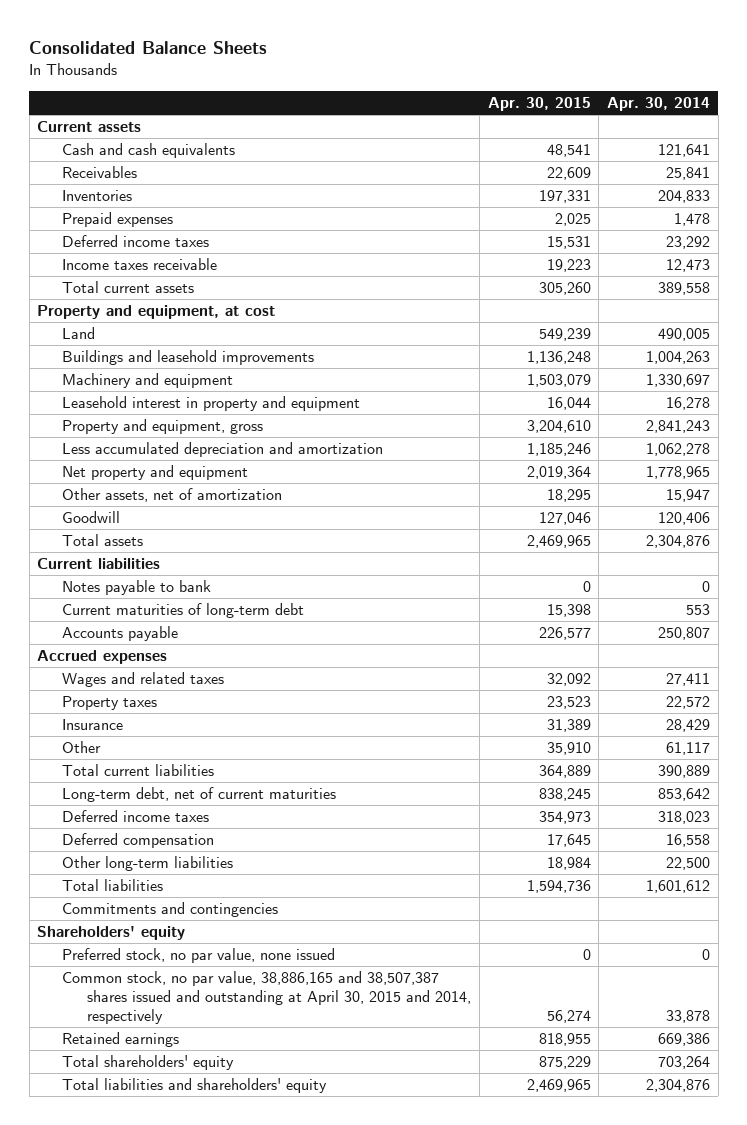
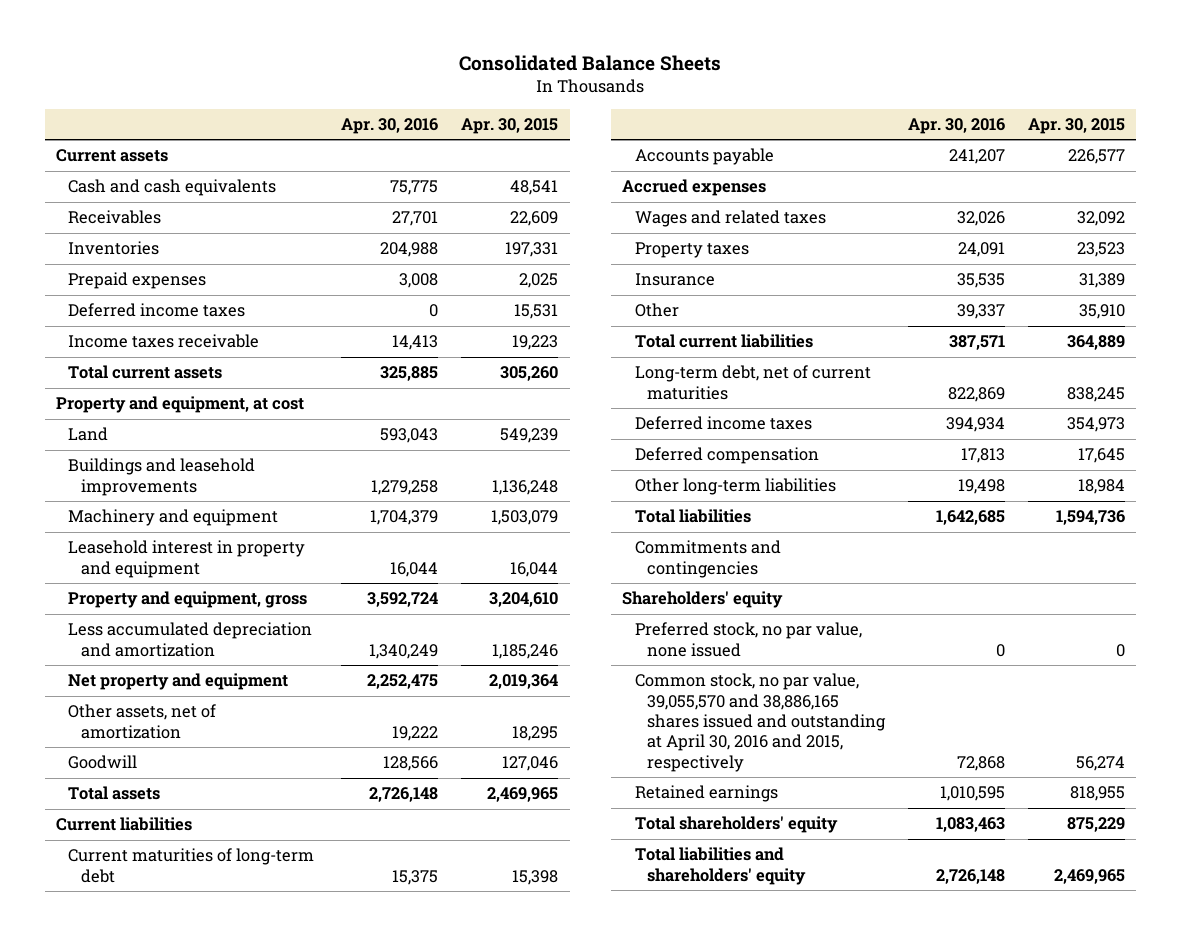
- | Apr. 30, 2015 | Apr. 30, 2014
+ | Apr. 30, 2016 | Apr. 30, 2015
- Notes payable to bank | 0 | 0
- Common stock, no par value, 38,886,165 and 38,507,387 shares issued and outstanding at April 30, 2015 and 2014, respectively | 56,274 | 33,878
+ Common stock, no par value, 39,055,570 and 38,886,165 shares issued and outstanding at April 30, 2016 and 2015, respectively | 72,868 | 56,274

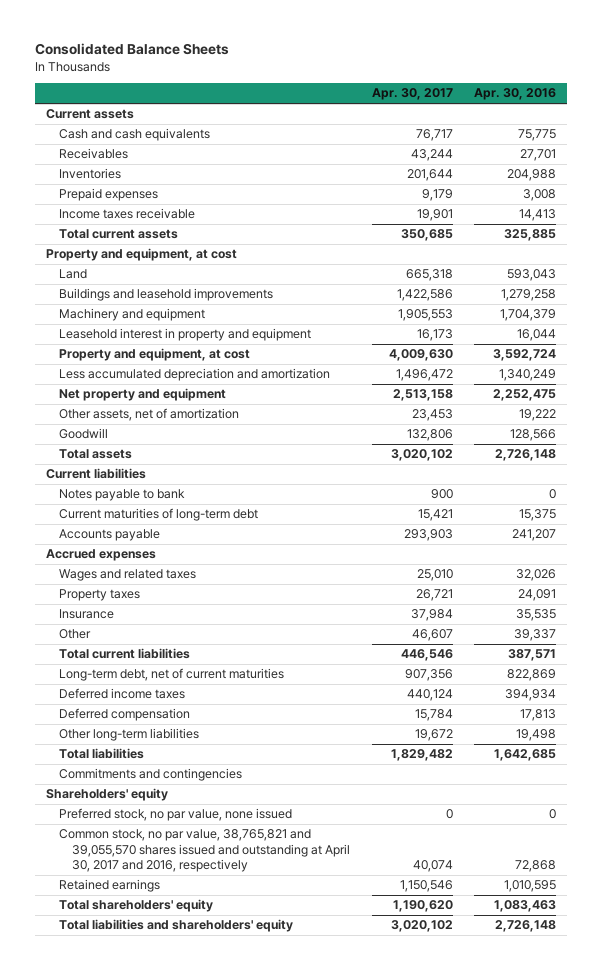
- | Apr. 30, 2016 | Apr. 30, 2015
+ | Apr. 30, 2017 | Apr. 30, 2016
- Deferred income taxes | 0 | 15,531
- Property and equipment, gross | 3,592,724 | 3,204,610
+ Property and equipment, at cost | 4,009,630 | 3,592,724
+ Notes payable to bank | 900 | 0
- Common stock, no par value, 39,055,570 and 38,886,165 shares issued and outstanding at April 30, 2016 and 2015, respectively | 72,868 | 56,274
+ Common stock, no par value, 38,765,821 and 39,055,570 shares issued and outstanding at April 30, 2017 and 2016, respectively | 40,074 | 72,868

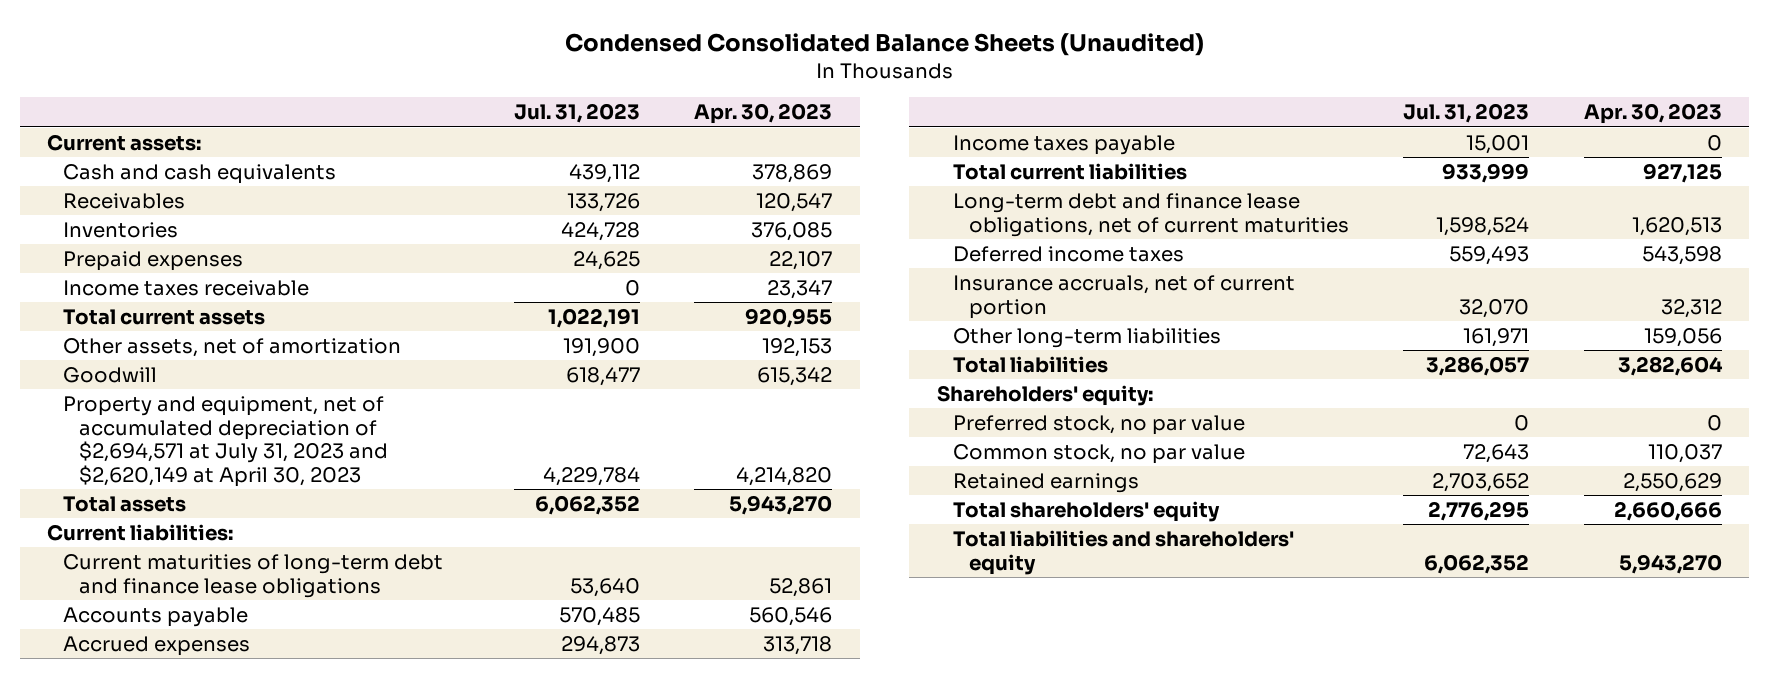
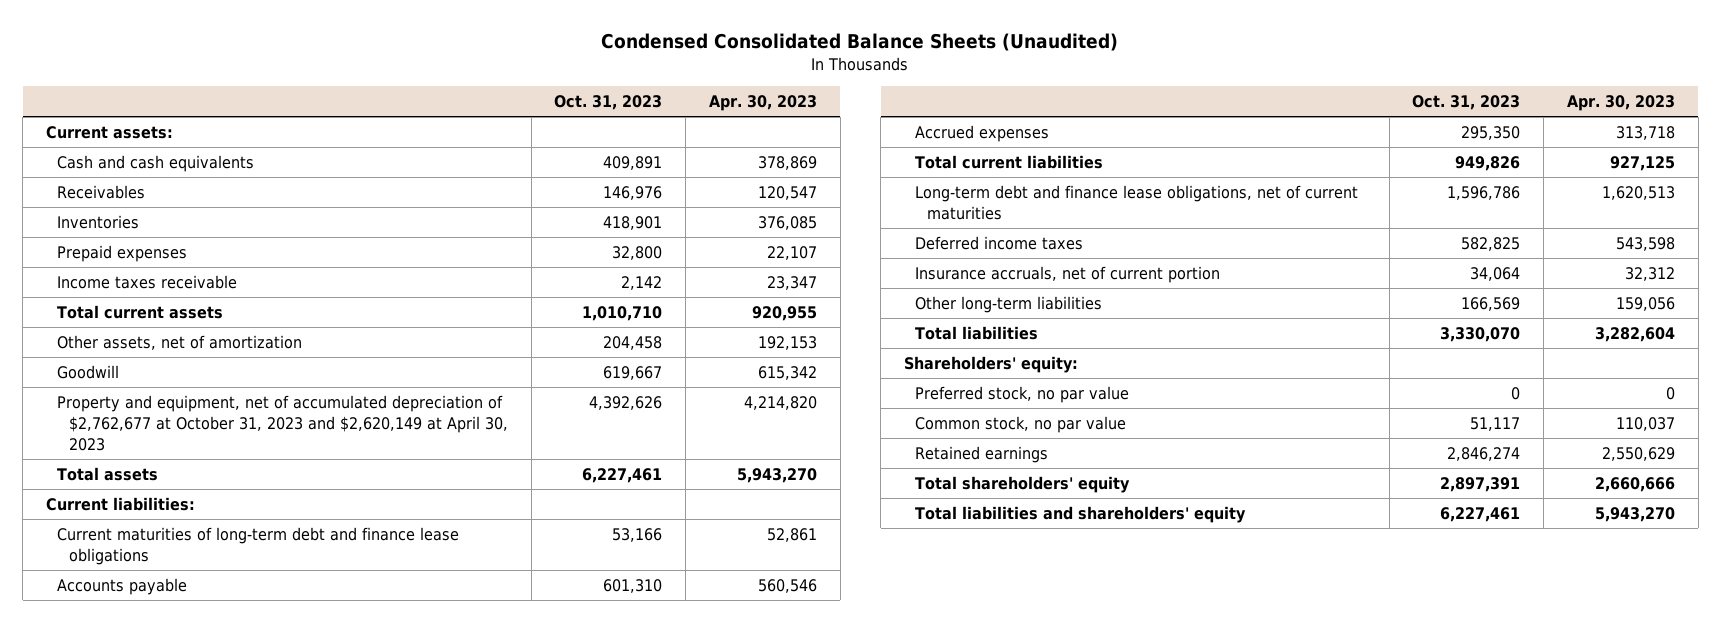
- | Jul. 31, 2023 | Apr. 30, 2023
+ | Oct. 31, 2023 | Apr. 30, 2023
- Property and equipment, net of accumulated depreciation of $2,694,571 at July 31, 2023 and $2,620,149 at April 30, 2023 | 4,229,784 | 4,214,820
+ Property and equipment, net of accumulated depreciation of $2,762,677 at October 31, 2023 and $2,620,149 at April 30, 2023 | 4,392,626 | 4,214,820
- Income taxes payable | 15,001 | 0

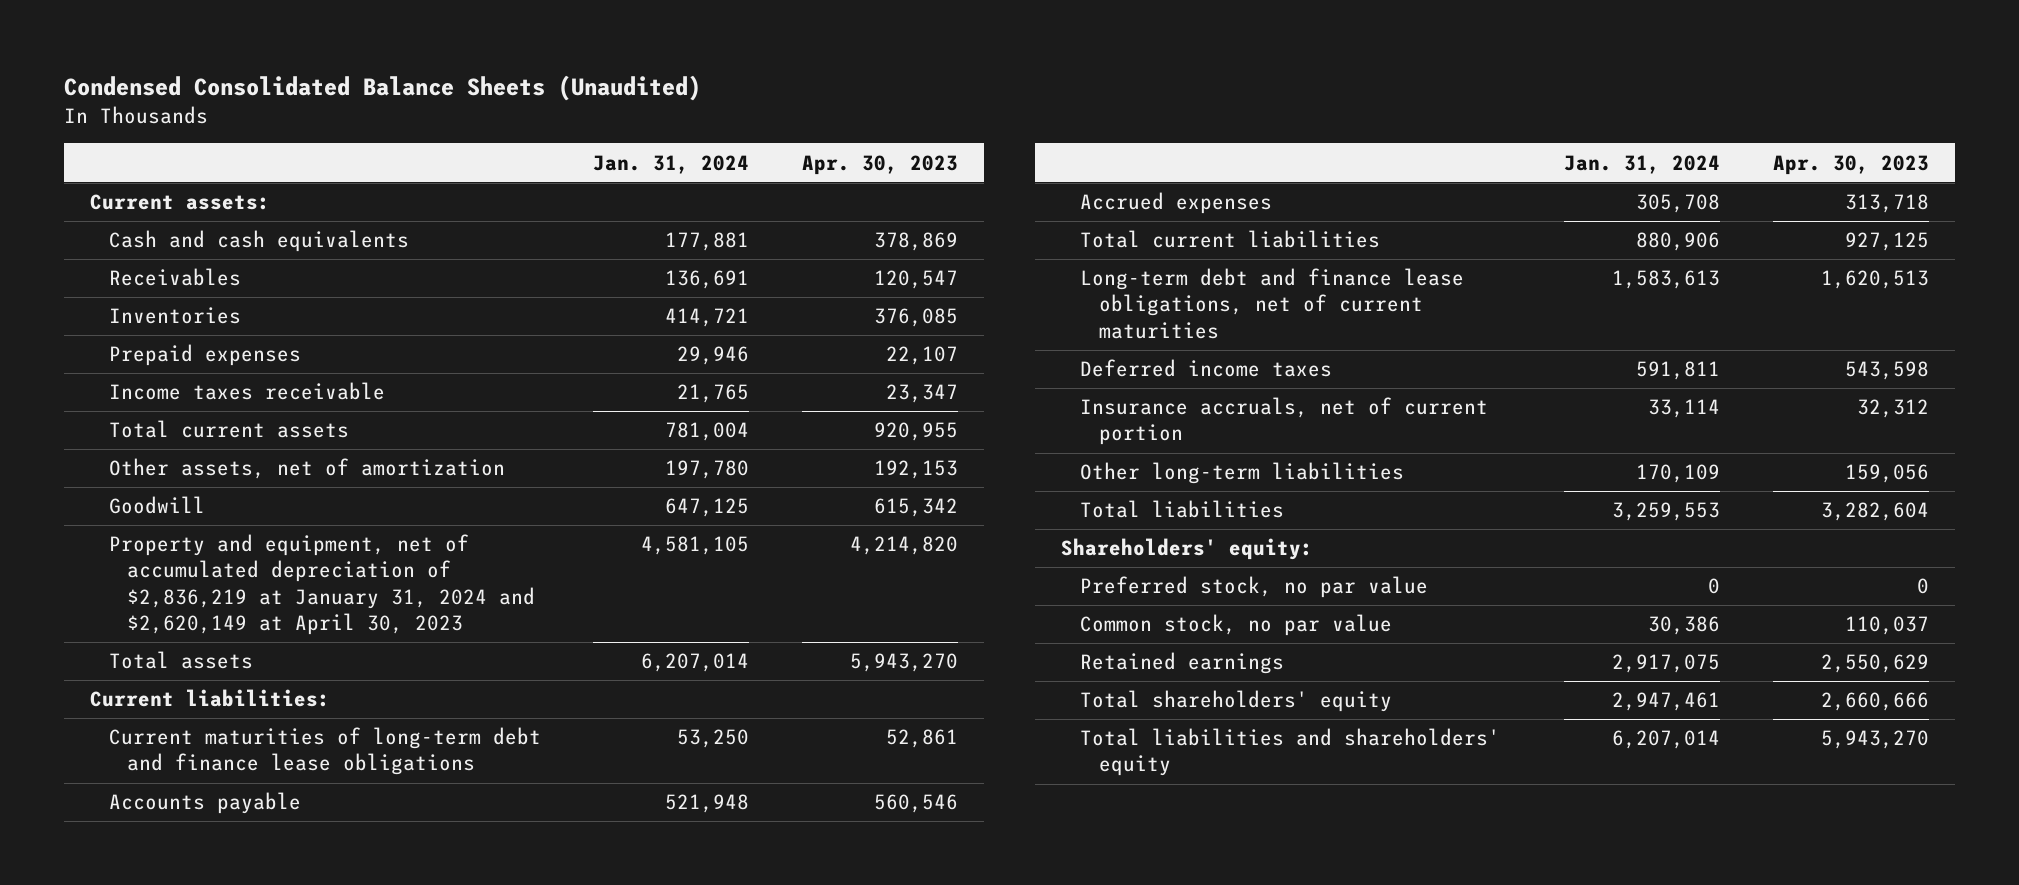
- | Oct. 31, 2023 | Apr. 30, 2023
+ | Jan. 31, 2024 | Apr. 30, 2023
- Property and equipment, net of accumulated depreciation of $2,762,677 at October 31, 2023 and $2,620,149 at April 30, 2023 | 4,392,626 | 4,214,820
+ Property and equipment, net of accumulated depreciation of $2,836,219 at January 31, 2024 and $2,620,149 at April 30, 2023 | 4,581,105 | 4,214,820

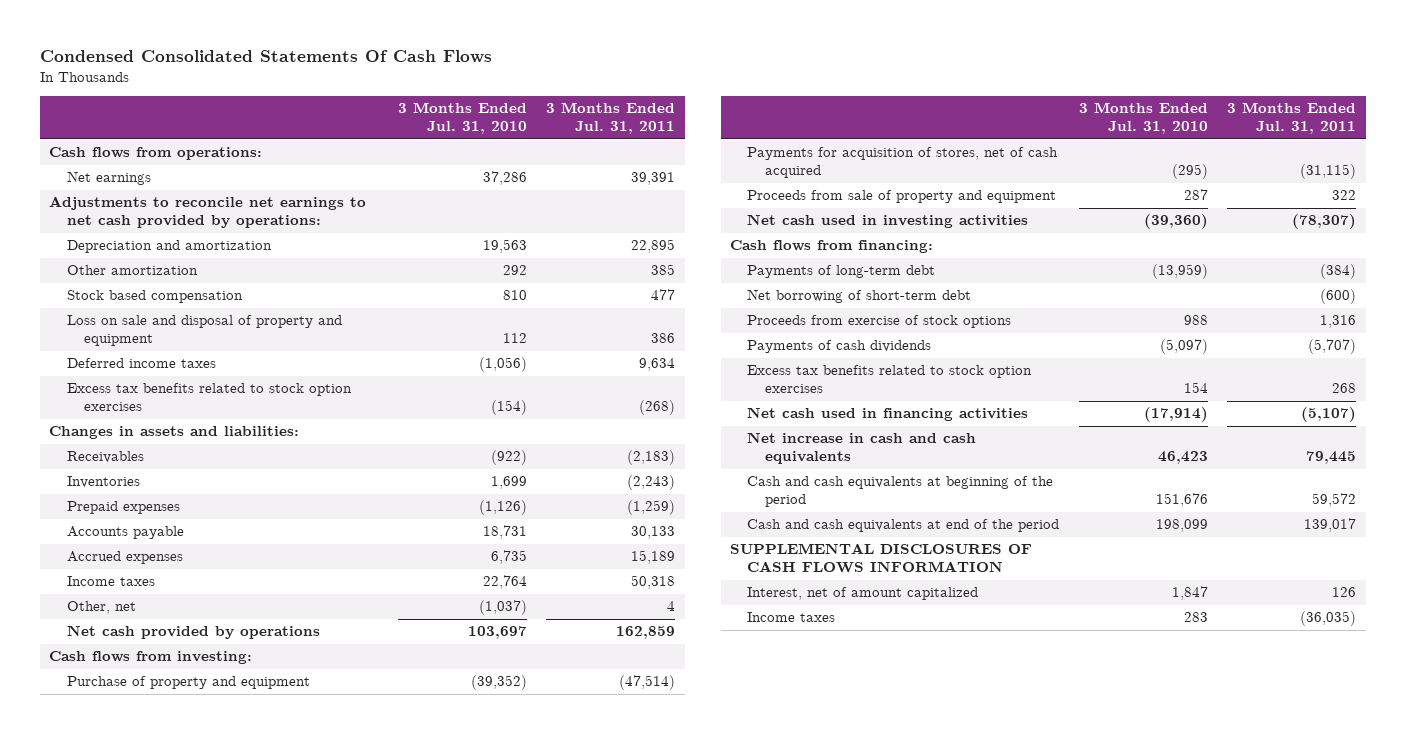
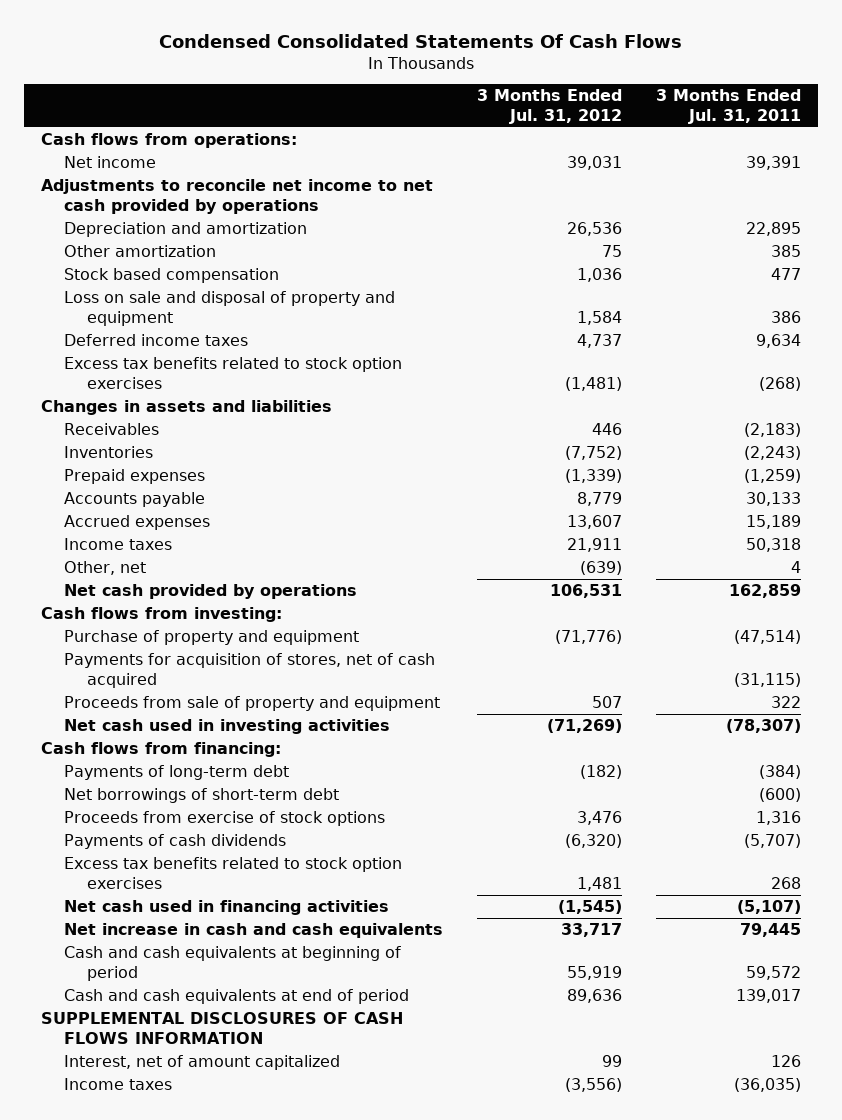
- | 3 Months Ended Jul. 31, 2010 | 3 Months Ended Jul. 31, 2011
+ | 3 Months Ended Jul. 31, 2012 | 3 Months Ended Jul. 31, 2011
- Net earnings | 37,286 | 39,391
- Adjustments to reconcile net earnings to net cash provided by operations:
+ Net income | 39,031 | 39,391
+ Adjustments to reconcile net income to net cash provided by operations
- Changes in assets and liabilities:
+ Changes in assets and liabilities
- Net borrowing of short-term debt | | (600)
+ Net borrowings of short-term debt | | (600)
- Cash and cash equivalents at beginning of the period | 151,676 | 59,572
- Cash and cash equivalents at end of the period | 198,099 | 139,017
+ Cash and cash equivalents at beginning of period | 55,919 | 59,572
+ Cash and cash equivalents at end of period | 89,636 | 139,017

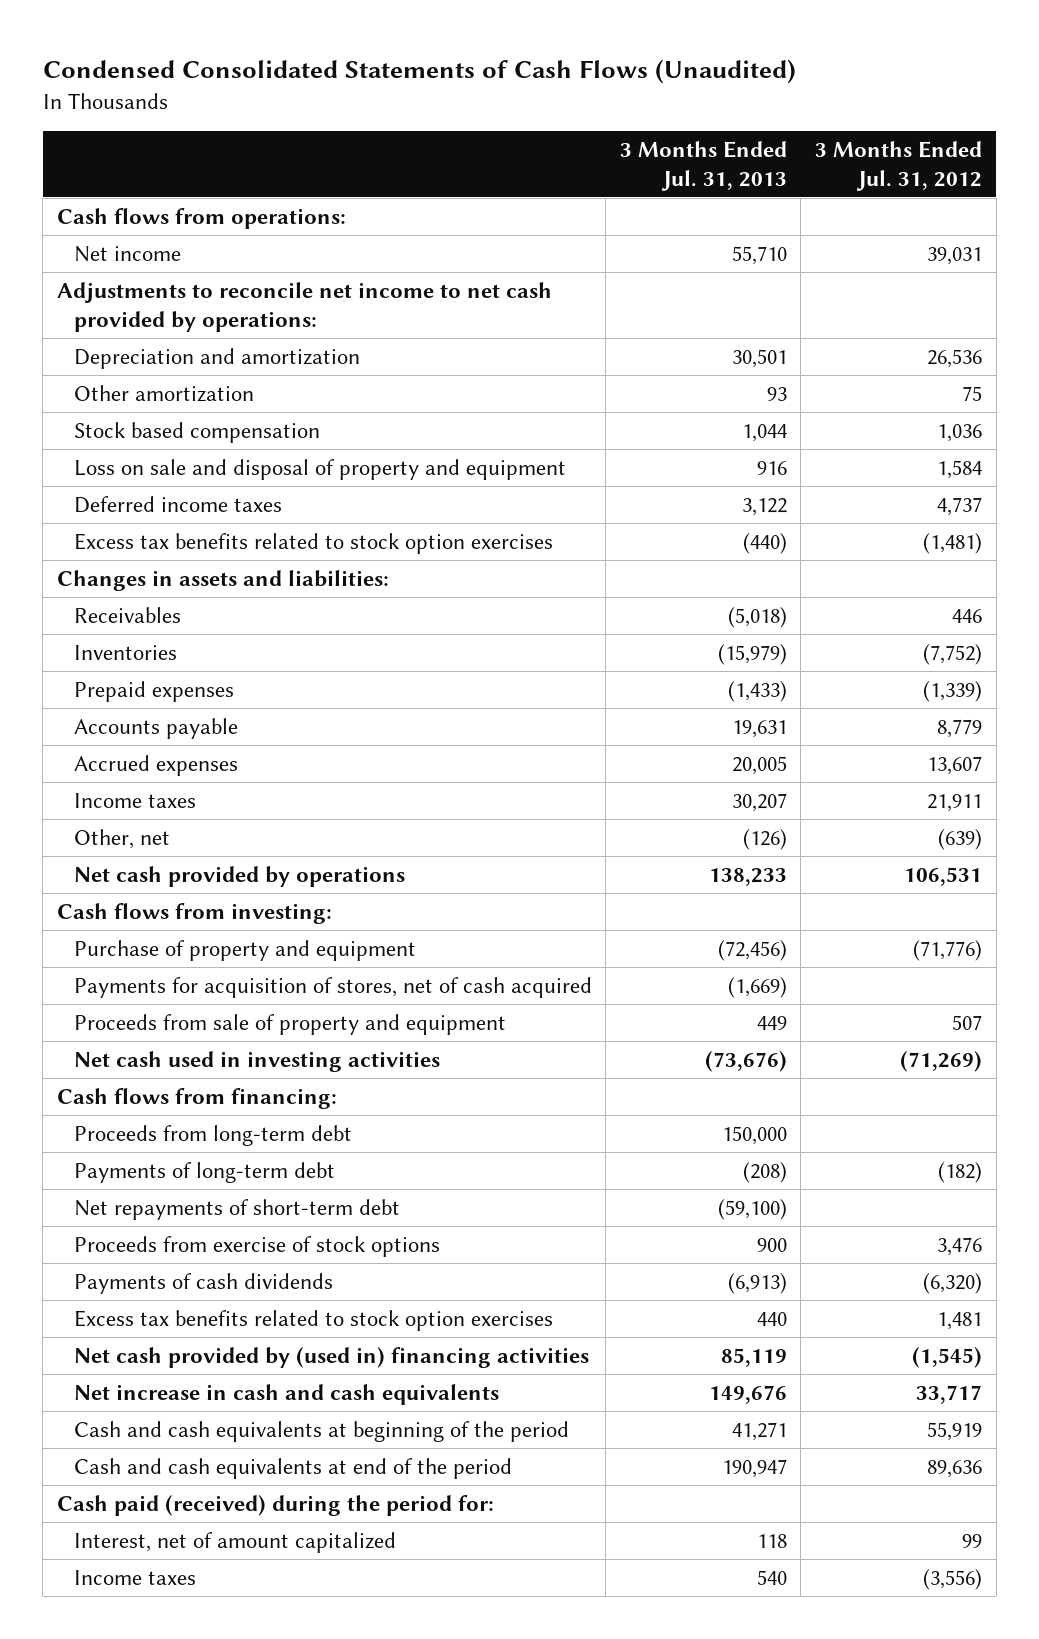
- Condensed Consolidated Statements Of Cash Flows
+ Condensed Consolidated Statements of Cash Flows (Unaudited)
- | 3 Months Ended Jul. 31, 2012 | 3 Months Ended Jul. 31, 2011
+ | 3 Months Ended Jul. 31, 2013 | 3 Months Ended Jul. 31, 2012
- Adjustments to reconcile net income to net cash provided by operations
+ Adjustments to reconcile net income to net cash provided by operations:
- Changes in assets and liabilities
+ Changes in assets and liabilities:
+ Proceeds from long-term debt | 150,000 |
- Net borrowings of short-term debt | | (600)
+ Net repayments of short-term debt | (59,100) |
- Net cash used in financing activities | (1,545) | (5,107)
+ Net cash provided by (used in) financing activities | 85,119 | (1,545)
- Cash and cash equivalents at beginning of period | 55,919 | 59,572
- Cash and cash equivalents at end of period | 89,636 | 139,017
- SUPPLEMENTAL DISCLOSURES OF CASH FLOWS INFORMATION
+ Cash and cash equivalents at beginning of the period | 41,271 | 55,919
+ Cash and cash equivalents at end of the period | 190,947 | 89,636
+ Cash paid (received) during the period for:

